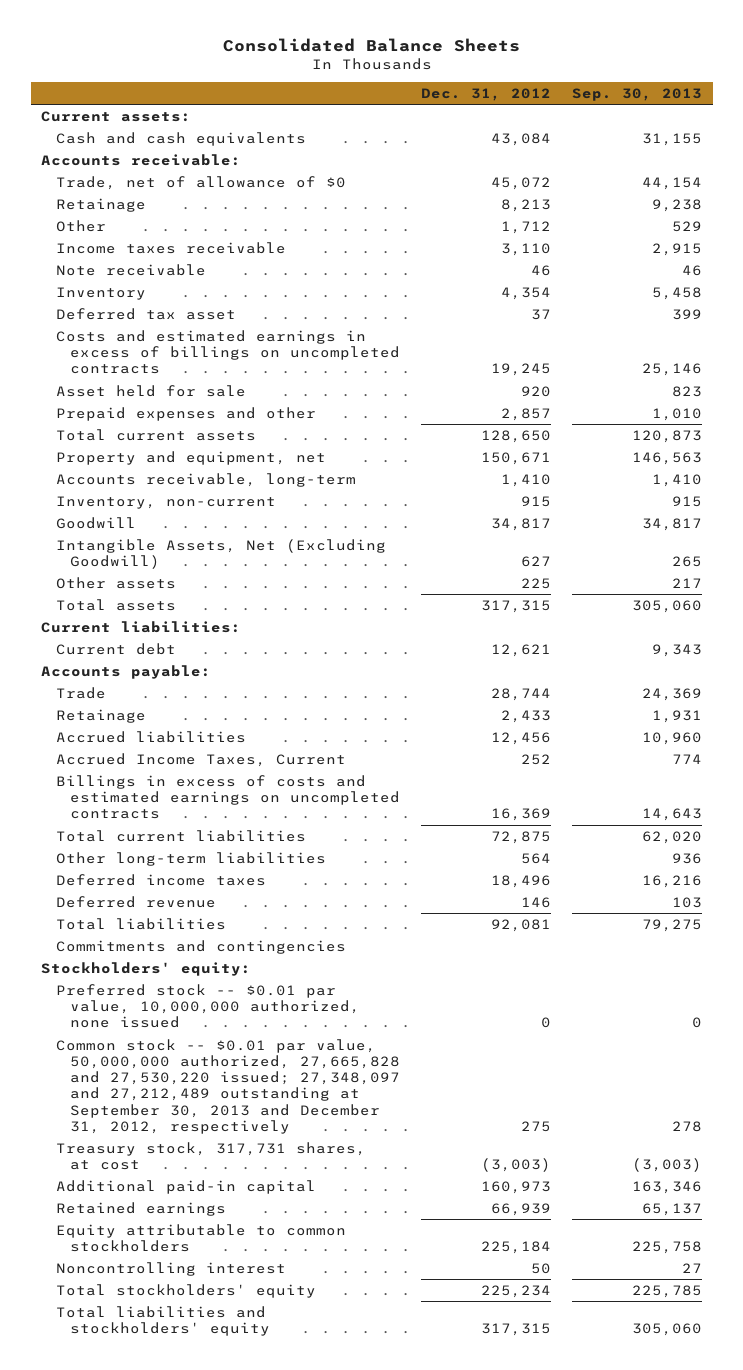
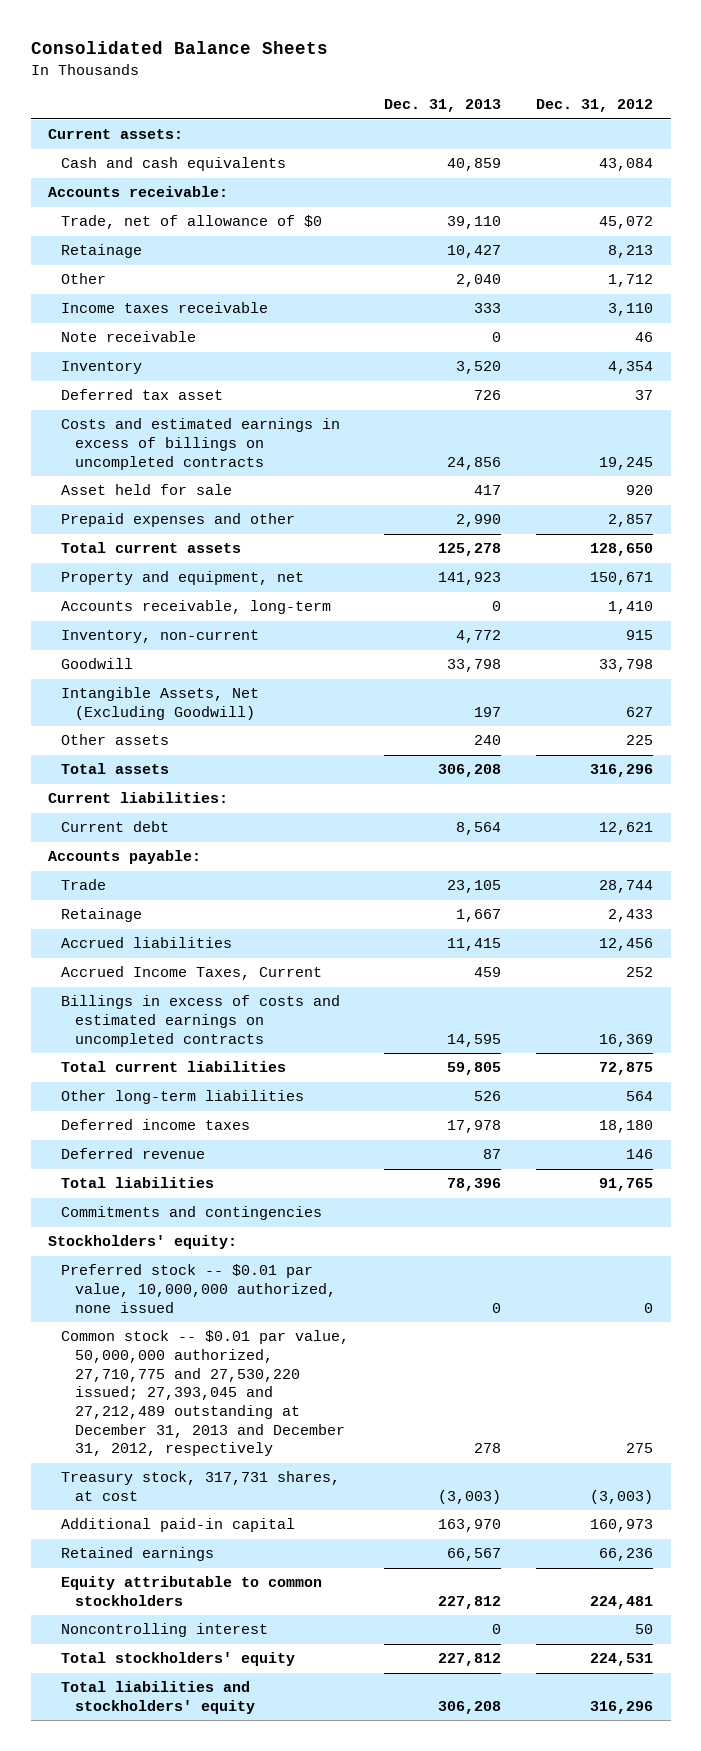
- | Dec. 31, 2012 | Sep. 30, 2013
+ | Dec. 31, 2013 | Dec. 31, 2012
- Goodwill | 34,817 | 34,817
+ Goodwill | 33,798 | 33,798
- Total assets | 317,315 | 305,060
+ Total assets | 306,208 | 316,296
- Deferred income taxes | 18,496 | 16,216
+ Deferred income taxes | 17,978 | 18,180
- Total liabilities | 92,081 | 79,275
+ Total liabilities | 78,396 | 91,765
- Common stock -- $0.01 par value, 50,000,000 authorized, 27,665,828 and 27,530,220 issued; 27,348,097 and 27,212,489 outstanding at September 30, 2013 and December 31, 2012, respectively | 275 | 278
+ Common stock -- $0.01 par value, 50,000,000 authorized, 27,710,775 and 27,530,220 issued; 27,393,045 and 27,212,489 outstanding at December 31, 2013 and December 31, 2012, respectively | 278 | 275
- Retained earnings | 66,939 | 65,137
- Equity attributable to common stockholders | 225,184 | 225,758
+ Retained earnings | 66,567 | 66,236
+ Equity attributable to common stockholders | 227,812 | 224,481
- Total stockholders' equity | 225,234 | 225,785
- Total liabilities and stockholders' equity | 317,315 | 305,060
+ Total stockholders' equity | 227,812 | 224,531
+ Total liabilities and stockholders' equity | 306,208 | 316,296

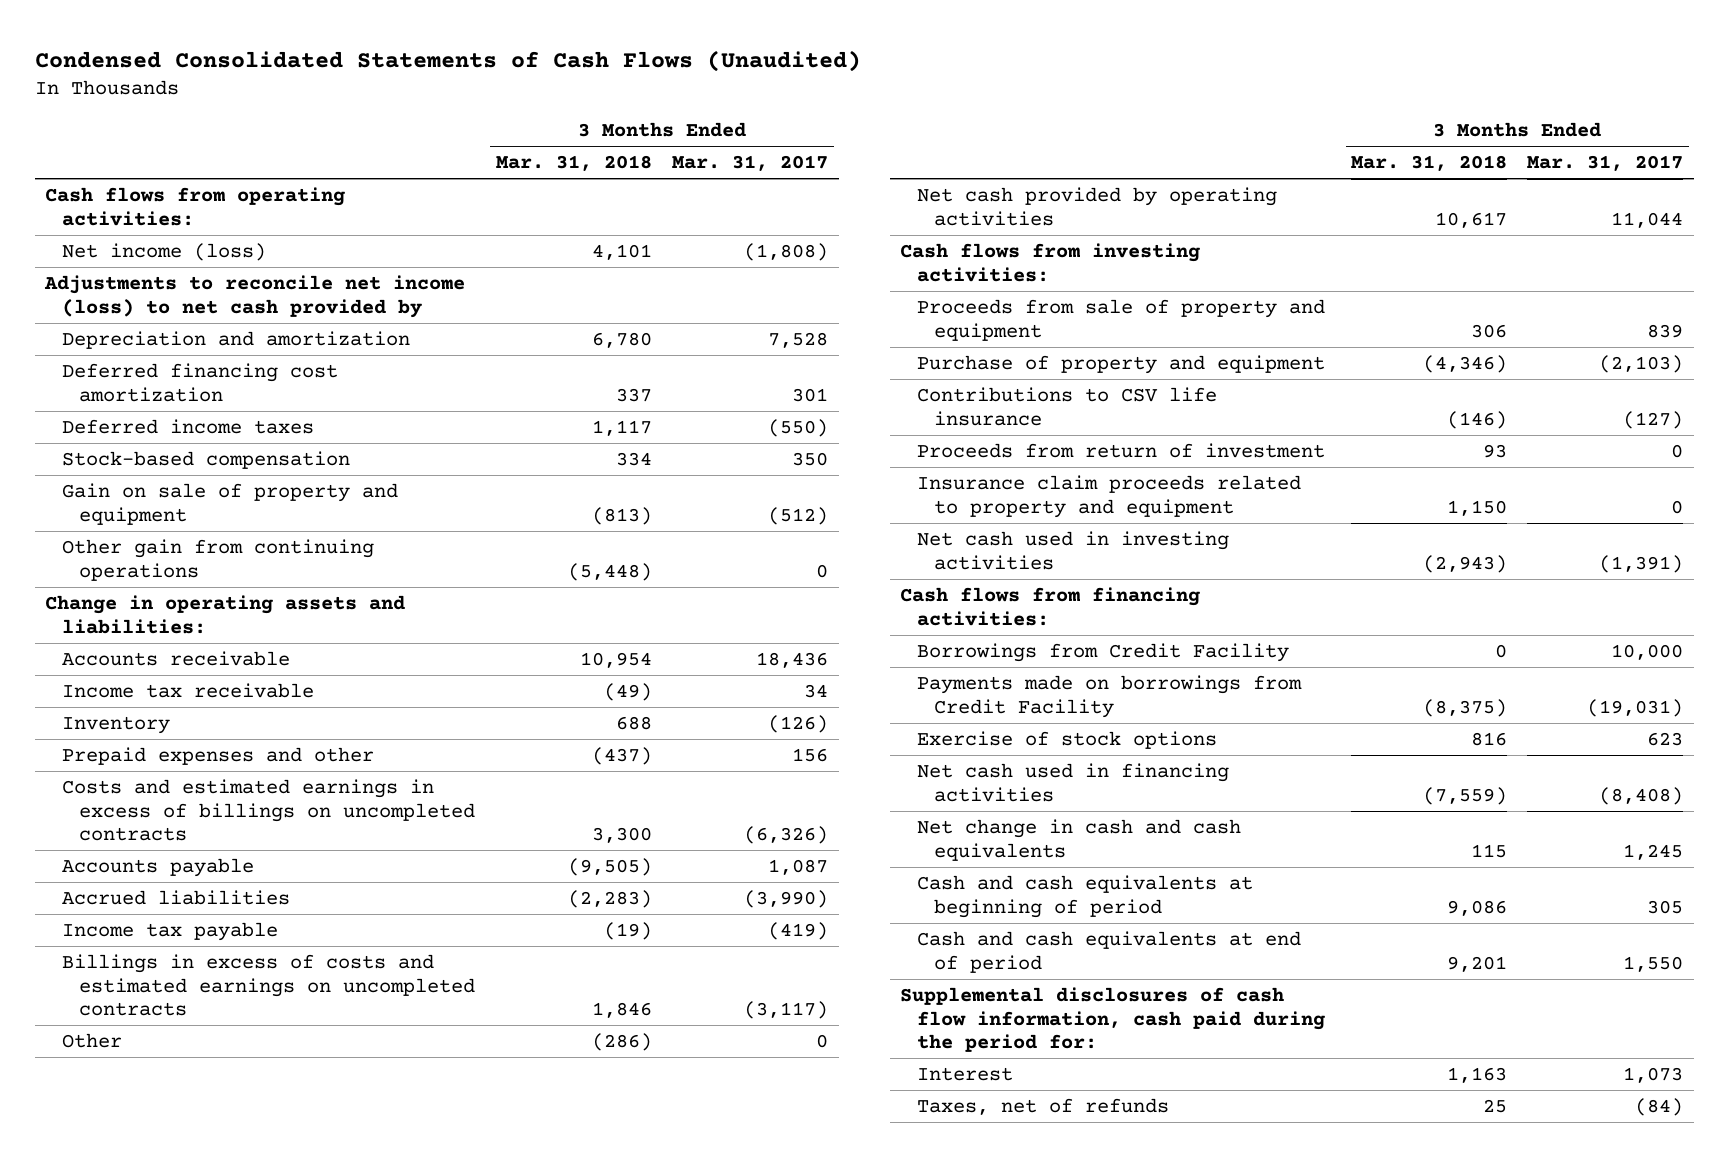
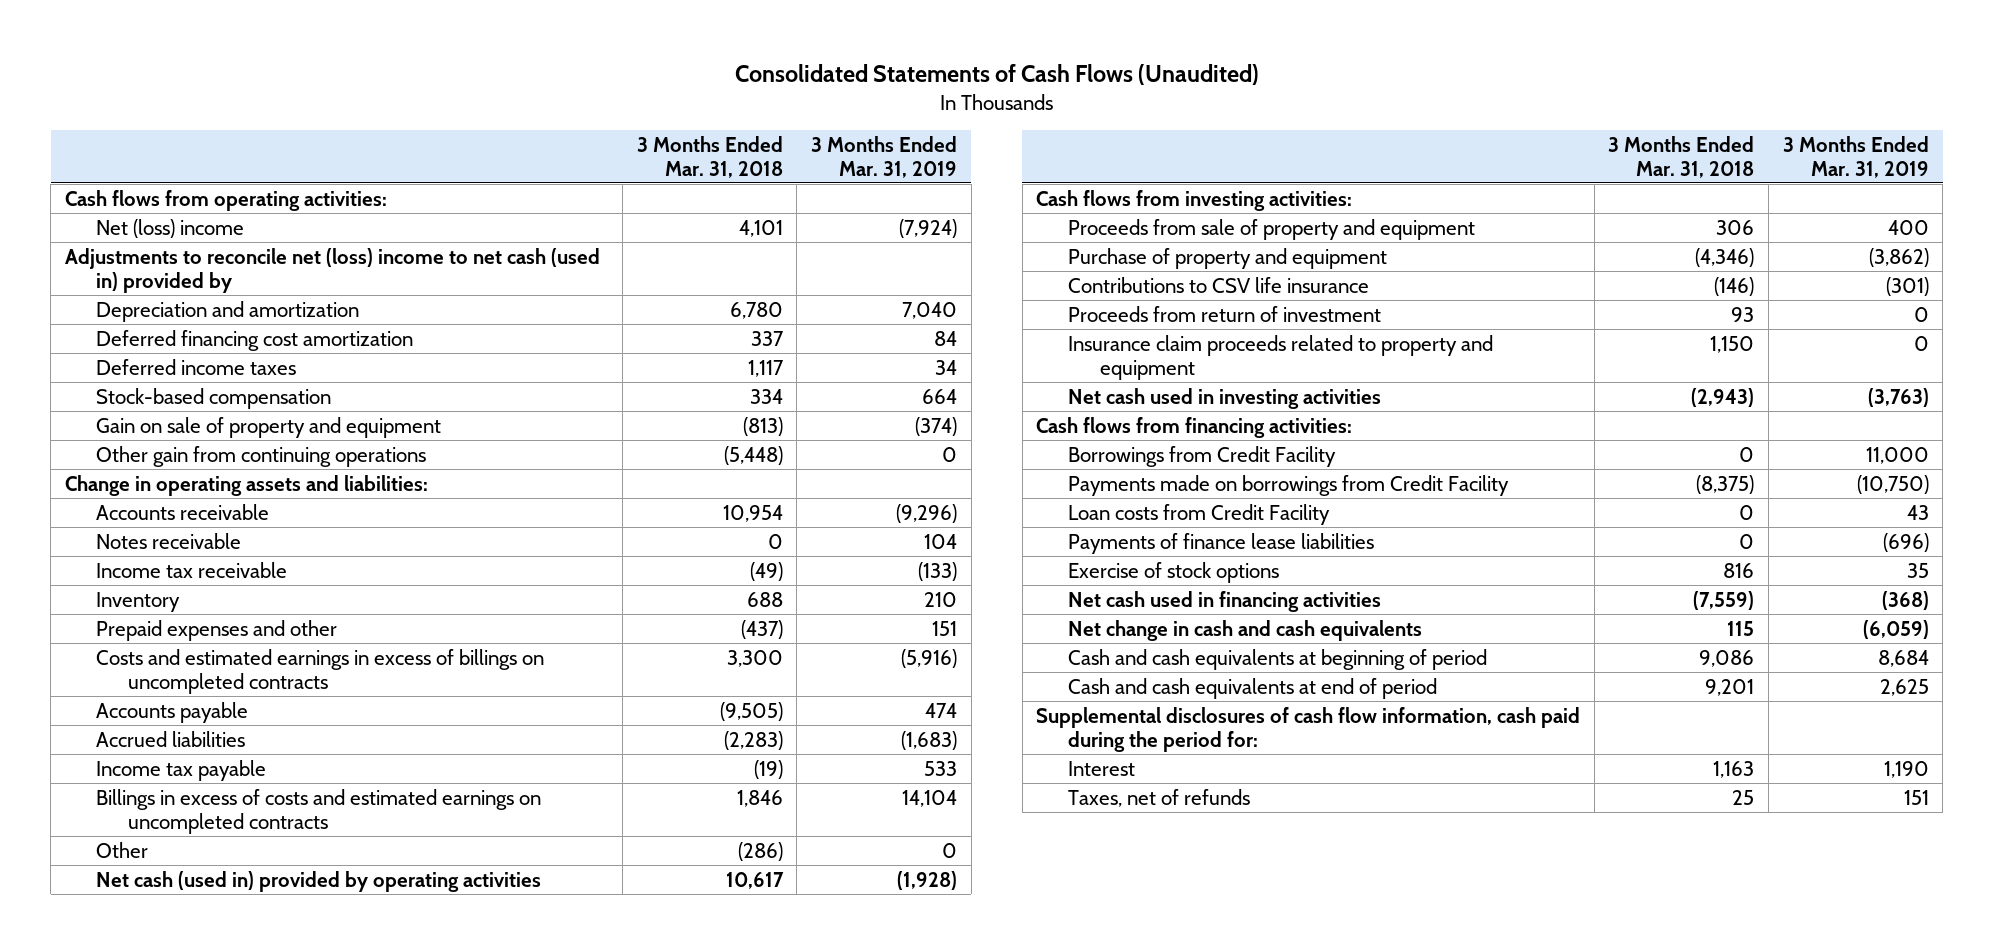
- Condensed Consolidated Statements of Cash Flows (Unaudited)
+ Consolidated Statements of Cash Flows (Unaudited)
- | 3 Months Ended Mar. 31, 2018 | 3 Months Ended Mar. 31, 2017
+ | 3 Months Ended Mar. 31, 2018 | 3 Months Ended Mar. 31, 2019
- Net income (loss) | 4,101 | (1,808)
- Adjustments to reconcile net income (loss) to net cash provided by
+ Net (loss) income | 4,101 | (7,924)
+ Adjustments to reconcile net (loss) income to net cash (used in) provided by
+ Notes receivable | 0 | 104
- Net cash provided by operating activities | 10,617 | 11,044
+ Net cash (used in) provided by operating activities | 10,617 | (1,928)
+ Loan costs from Credit Facility | 0 | 43
+ Payments of finance lease liabilities | 0 | (696)

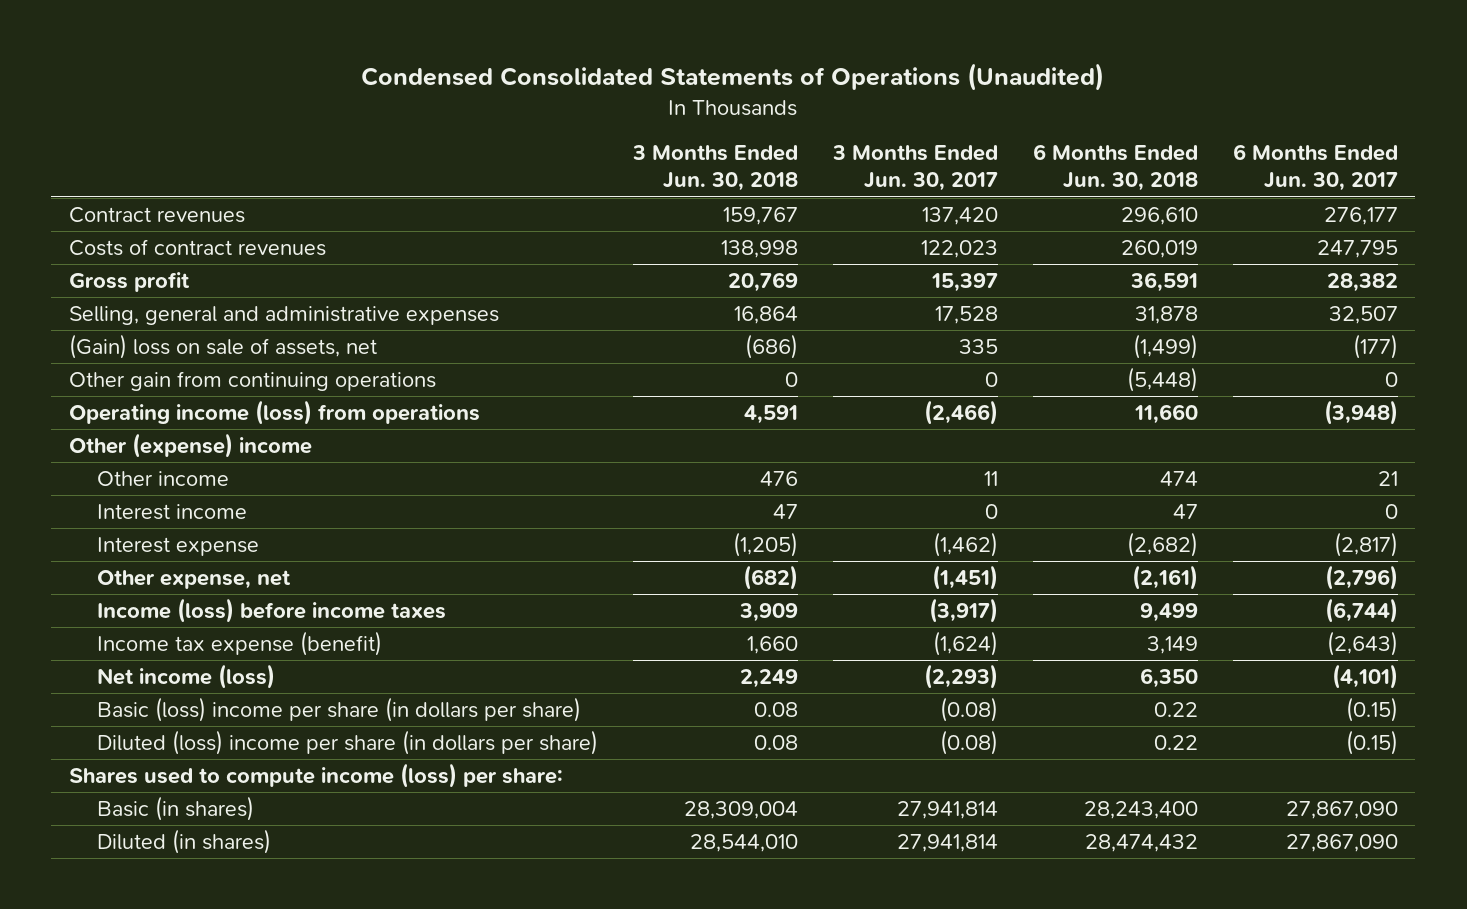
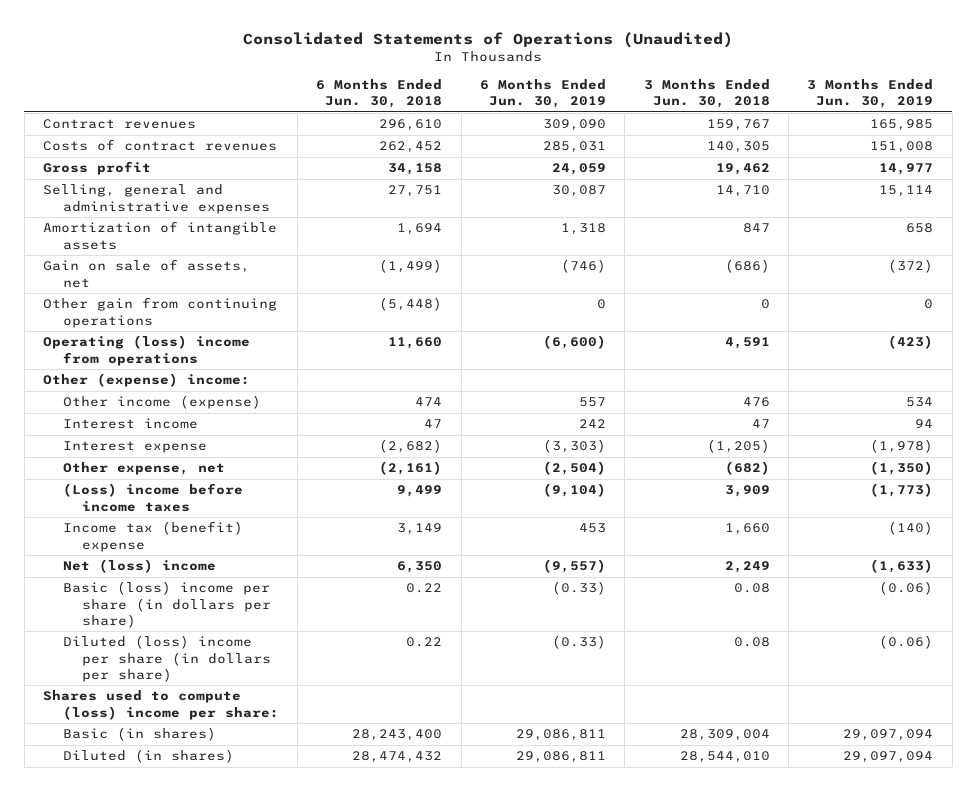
- Condensed Consolidated Statements of Operations (Unaudited)
+ Consolidated Statements of Operations (Unaudited)
- | 3 Months Ended Jun. 30, 2018 | 3 Months Ended Jun. 30, 2017 | 6 Months Ended Jun. 30, 2018 | 6 Months Ended Jun. 30, 2017
+ | 6 Months Ended Jun. 30, 2018 | 6 Months Ended Jun. 30, 2019 | 3 Months Ended Jun. 30, 2018 | 3 Months Ended Jun. 30, 2019
- Costs of contract revenues | 138,998 | 122,023 | 260,019 | 247,795
- Gross profit | 20,769 | 15,397 | 36,591 | 28,382
- Selling, general and administrative expenses | 16,864 | 17,528 | 31,878 | 32,507
- (Gain) loss on sale of assets, net | (686) | 335 | (1,499) | (177)
+ Costs of contract revenues | 262,452 | 285,031 | 140,305 | 151,008
+ Gross profit | 34,158 | 24,059 | 19,462 | 14,977
+ Selling, general and administrative expenses | 27,751 | 30,087 | 14,710 | 15,114
+ Amortization of intangible assets | 1,694 | 1,318 | 847 | 658
+ Gain on sale of assets, net | (1,499) | (746) | (686) | (372)
- Operating income (loss) from operations | 4,591 | (2,466) | 11,660 | (3,948)
- Other (expense) income
- Other income | 476 | 11 | 474 | 21
+ Operating (loss) income from operations | 11,660 | (6,600) | 4,591 | (423)
+ Other (expense) income:
+ Other income (expense) | 474 | 557 | 476 | 534
- Income (loss) before income taxes | 3,909 | (3,917) | 9,499 | (6,744)
- Income tax expense (benefit) | 1,660 | (1,624) | 3,149 | (2,643)
- Net income (loss) | 2,249 | (2,293) | 6,350 | (4,101)
+ (Loss) income before income taxes | 9,499 | (9,104) | 3,909 | (1,773)
+ Income tax (benefit) expense | 3,149 | 453 | 1,660 | (140)
+ Net (loss) income | 6,350 | (9,557) | 2,249 | (1,633)
- Shares used to compute income (loss) per share:
+ Shares used to compute (loss) income per share:

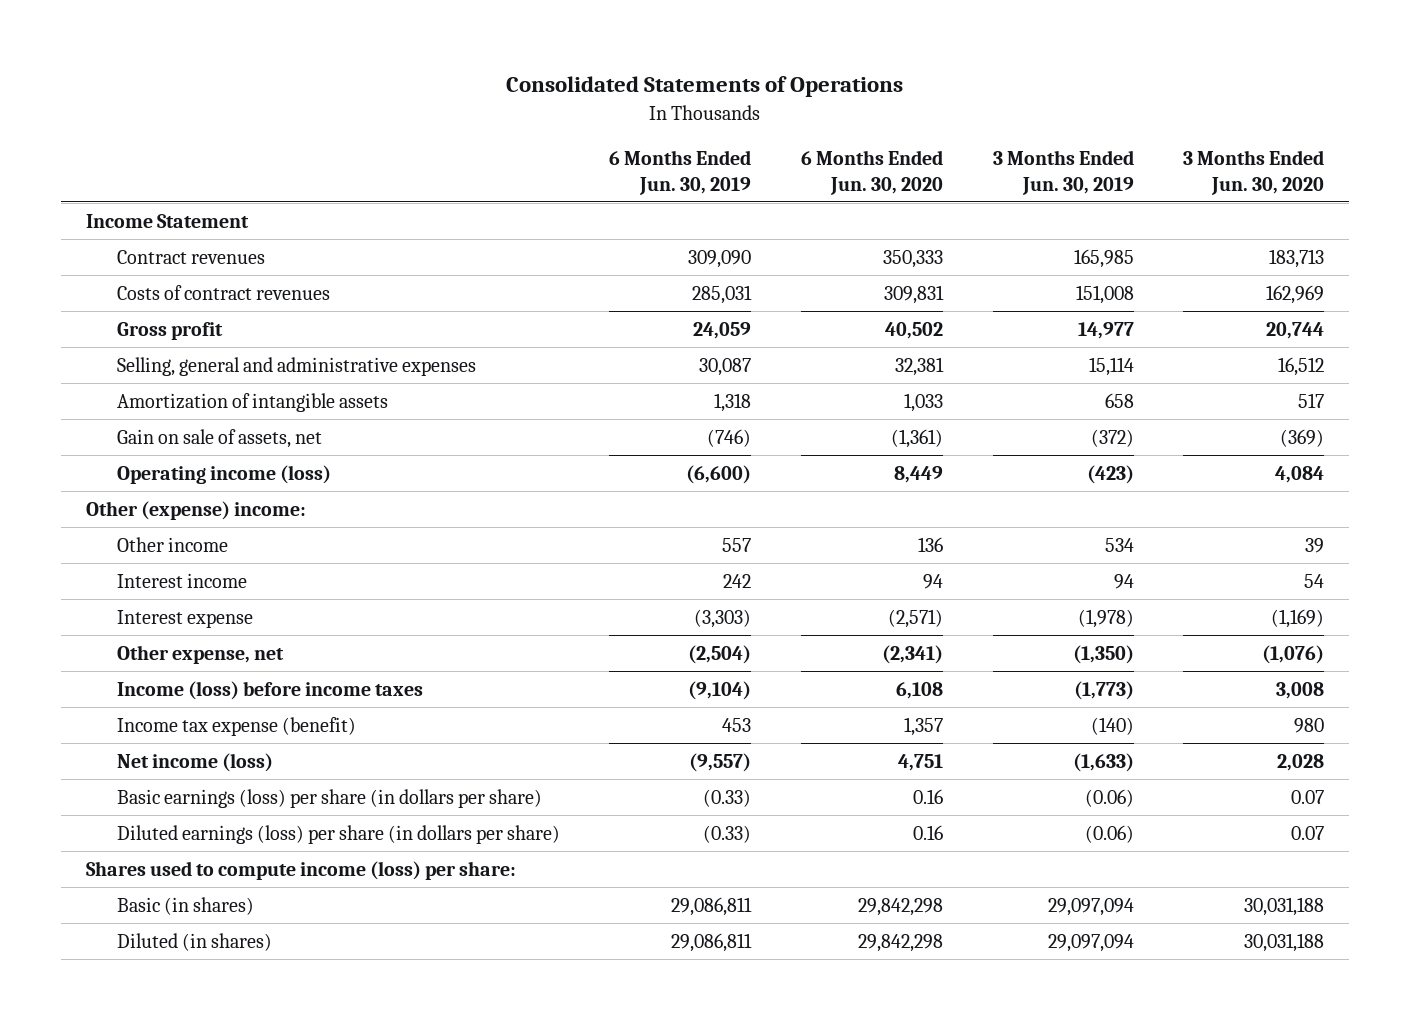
- Consolidated Statements of Operations (Unaudited)
+ Consolidated Statements of Operations
- | 6 Months Ended Jun. 30, 2018 | 6 Months Ended Jun. 30, 2019 | 3 Months Ended Jun. 30, 2018 | 3 Months Ended Jun. 30, 2019
+ | 6 Months Ended Jun. 30, 2019 | 6 Months Ended Jun. 30, 2020 | 3 Months Ended Jun. 30, 2019 | 3 Months Ended Jun. 30, 2020
+ Income Statement
- Other gain from continuing operations | (5,448) | 0 | 0 | 0
- Operating (loss) income from operations | 11,660 | (6,600) | 4,591 | (423)
+ Operating income (loss) | (6,600) | 8,449 | (423) | 4,084
- Other income (expense) | 474 | 557 | 476 | 534
+ Other income | 557 | 136 | 534 | 39
- (Loss) income before income taxes | 9,499 | (9,104) | 3,909 | (1,773)
- Income tax (benefit) expense | 3,149 | 453 | 1,660 | (140)
- Net (loss) income | 6,350 | (9,557) | 2,249 | (1,633)
- Basic (loss) income per share (in dollars per share) | 0.22 | (0.33) | 0.08 | (0.06)
- Diluted (loss) income per share (in dollars per share) | 0.22 | (0.33) | 0.08 | (0.06)
- Shares used to compute (loss) income per share:
+ Income (loss) before income taxes | (9,104) | 6,108 | (1,773) | 3,008
+ Income tax expense (benefit) | 453 | 1,357 | (140) | 980
+ Net income (loss) | (9,557) | 4,751 | (1,633) | 2,028
+ Basic earnings (loss) per share (in dollars per share) | (0.33) | 0.16 | (0.06) | 0.07
+ Diluted earnings (loss) per share (in dollars per share) | (0.33) | 0.16 | (0.06) | 0.07
+ Shares used to compute income (loss) per share:

